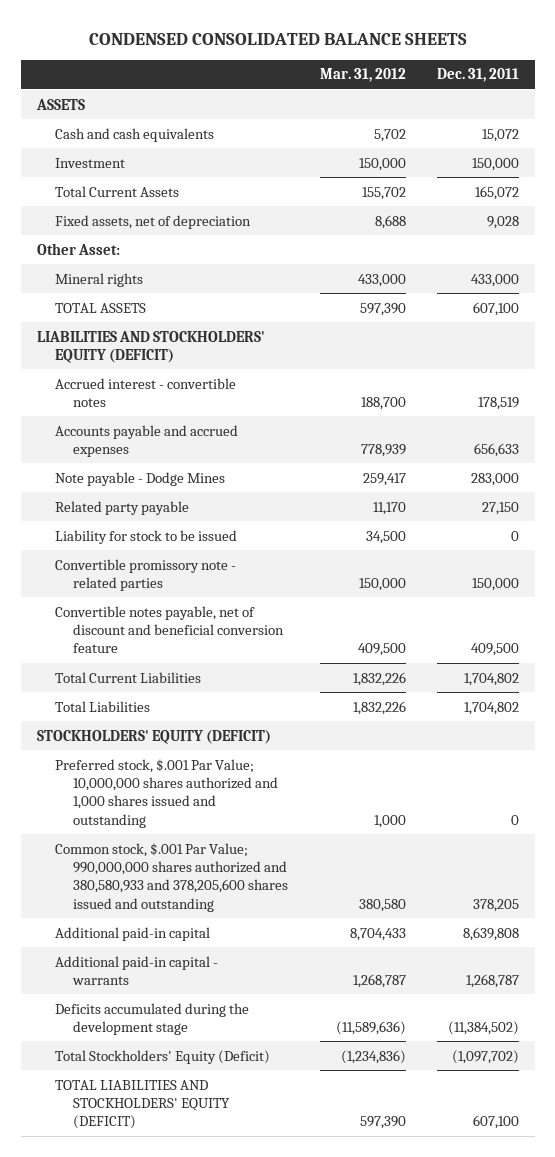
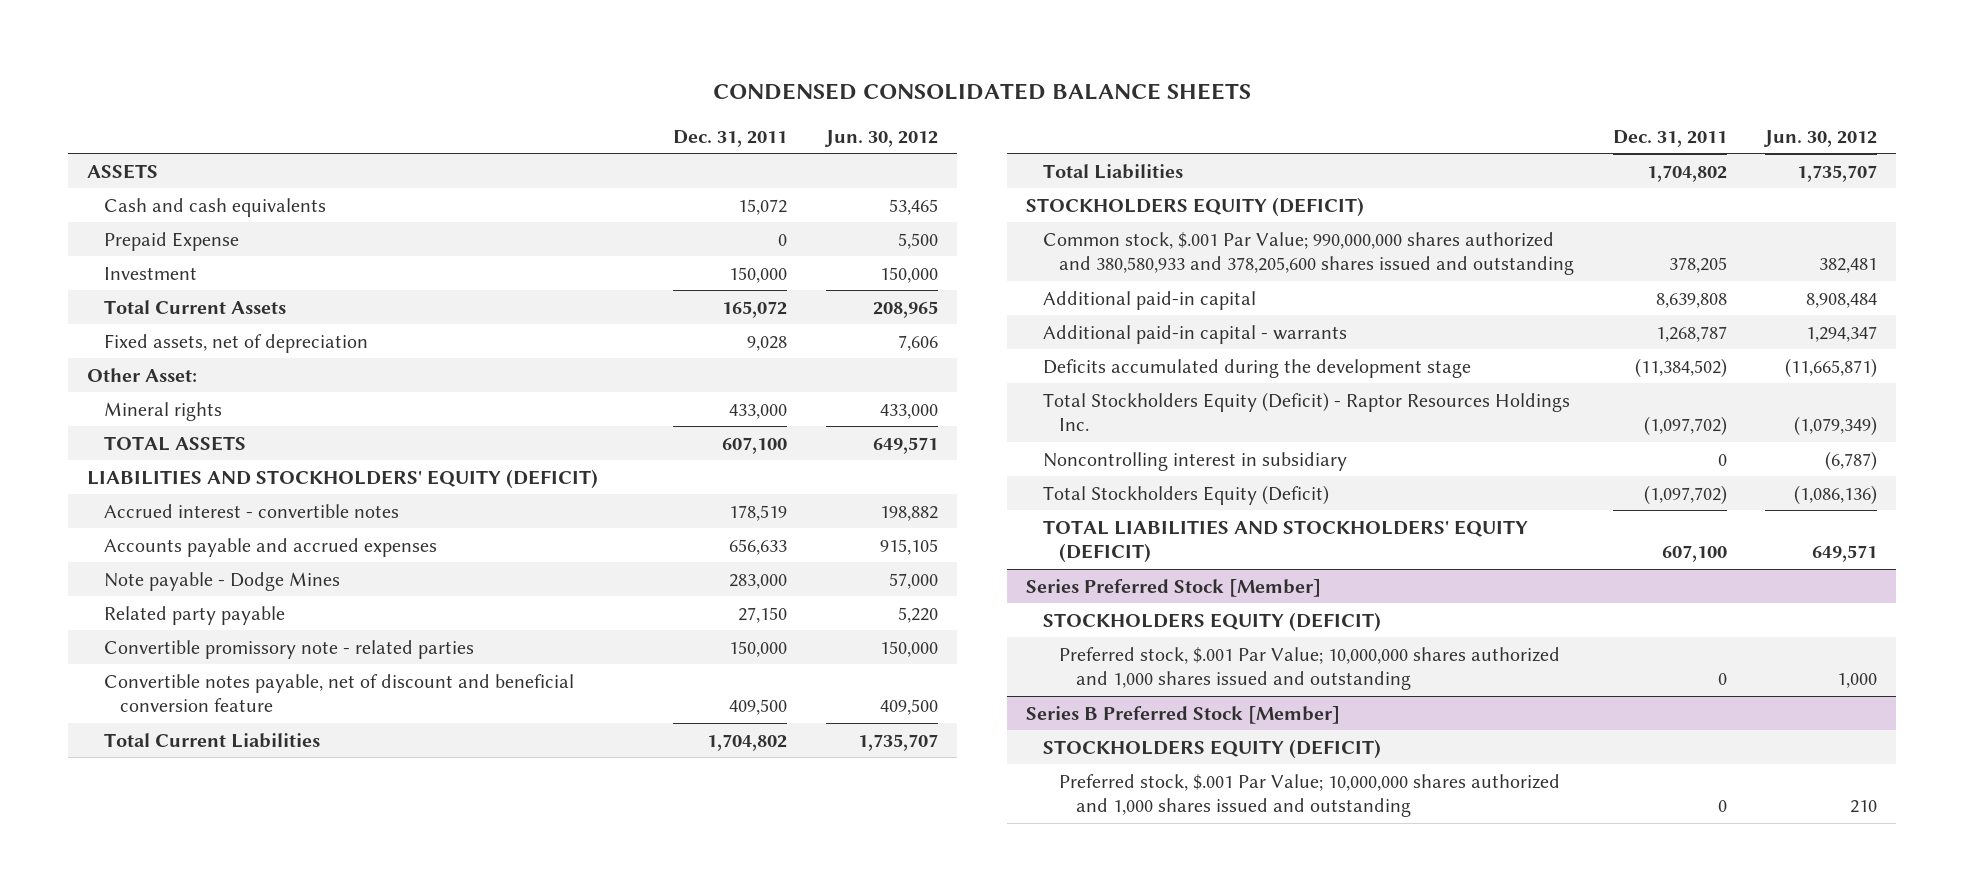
- | Mar. 31, 2012 | Dec. 31, 2011
+ | Dec. 31, 2011 | Jun. 30, 2012
+ Prepaid Expense | 0 | 5,500
- Liability for stock to be issued | 34,500 | 0
- STOCKHOLDERS' EQUITY (DEFICIT)
- Preferred stock, $.001 Par Value; 10,000,000 shares authorized and 1,000 shares issued and outstanding | 1,000 | 0
+ STOCKHOLDERS EQUITY (DEFICIT)
- Total Stockholders' Equity (Deficit) | (1,234,836) | (1,097,702)
+ Total Stockholders Equity (Deficit) - Raptor Resources Holdings Inc. | (1,097,702) | (1,079,349)
+ Noncontrolling interest in subsidiary | 0 | (6,787)
+ Total Stockholders Equity (Deficit) | (1,097,702) | (1,086,136)
+ Series Preferred Stock [Member]
+ STOCKHOLDERS EQUITY (DEFICIT)
+ Preferred stock, $.001 Par Value; 10,000,000 shares authorized and 1,000 shares issued and outstanding | 0 | 1,000
+ Series B Preferred Stock [Member]
+ STOCKHOLDERS EQUITY (DEFICIT)
+ Preferred stock, $.001 Par Value; 10,000,000 shares authorized and 1,000 shares issued and outstanding | 0 | 210

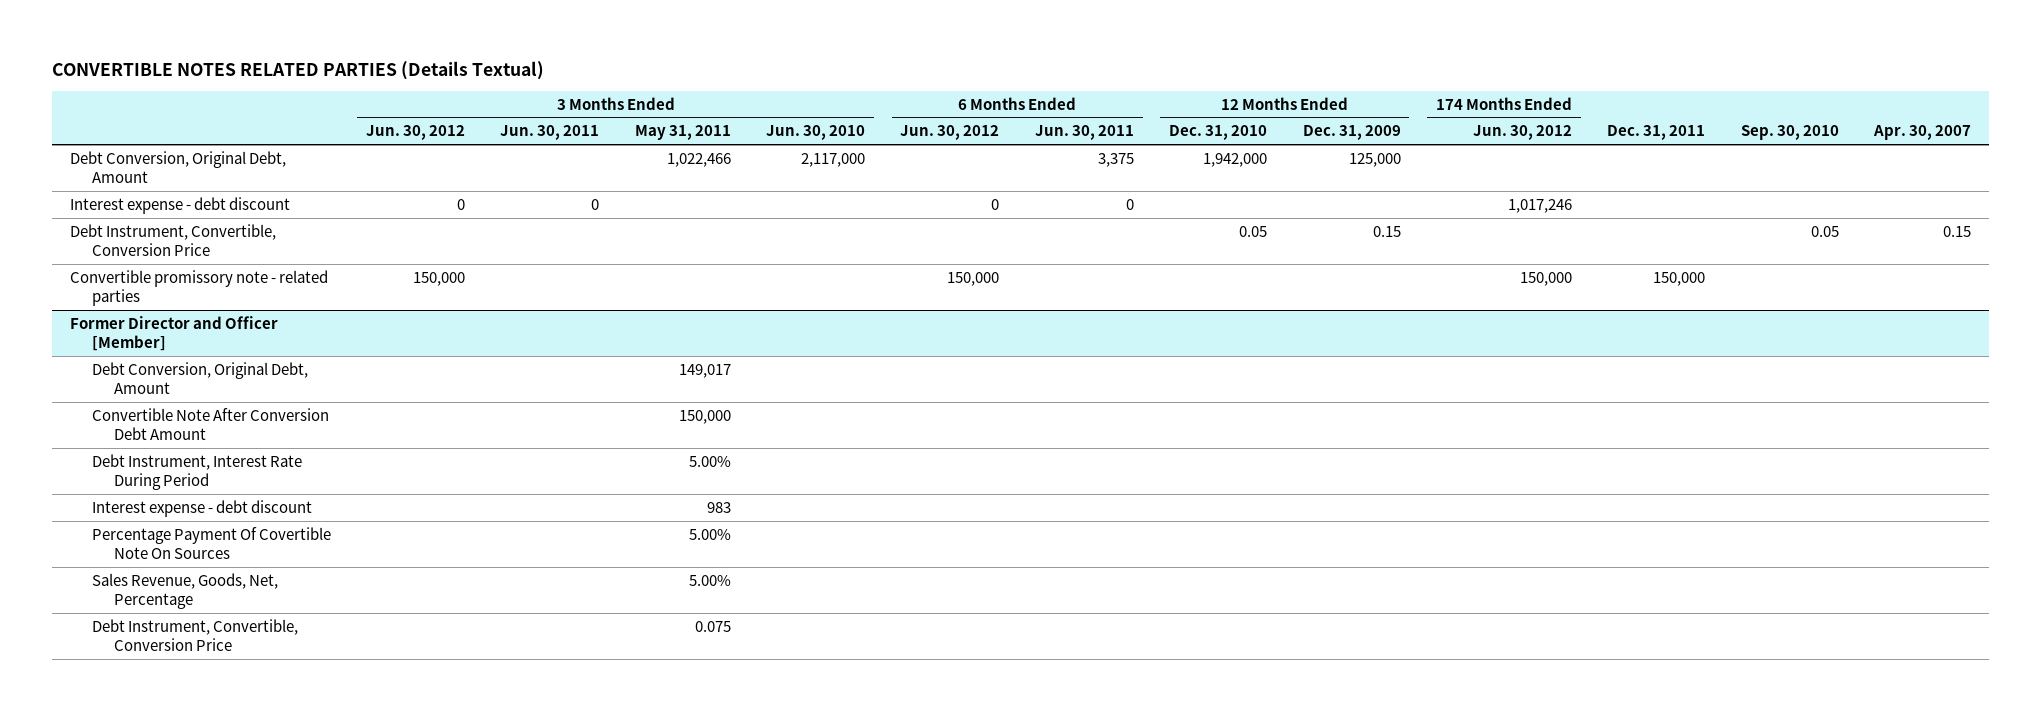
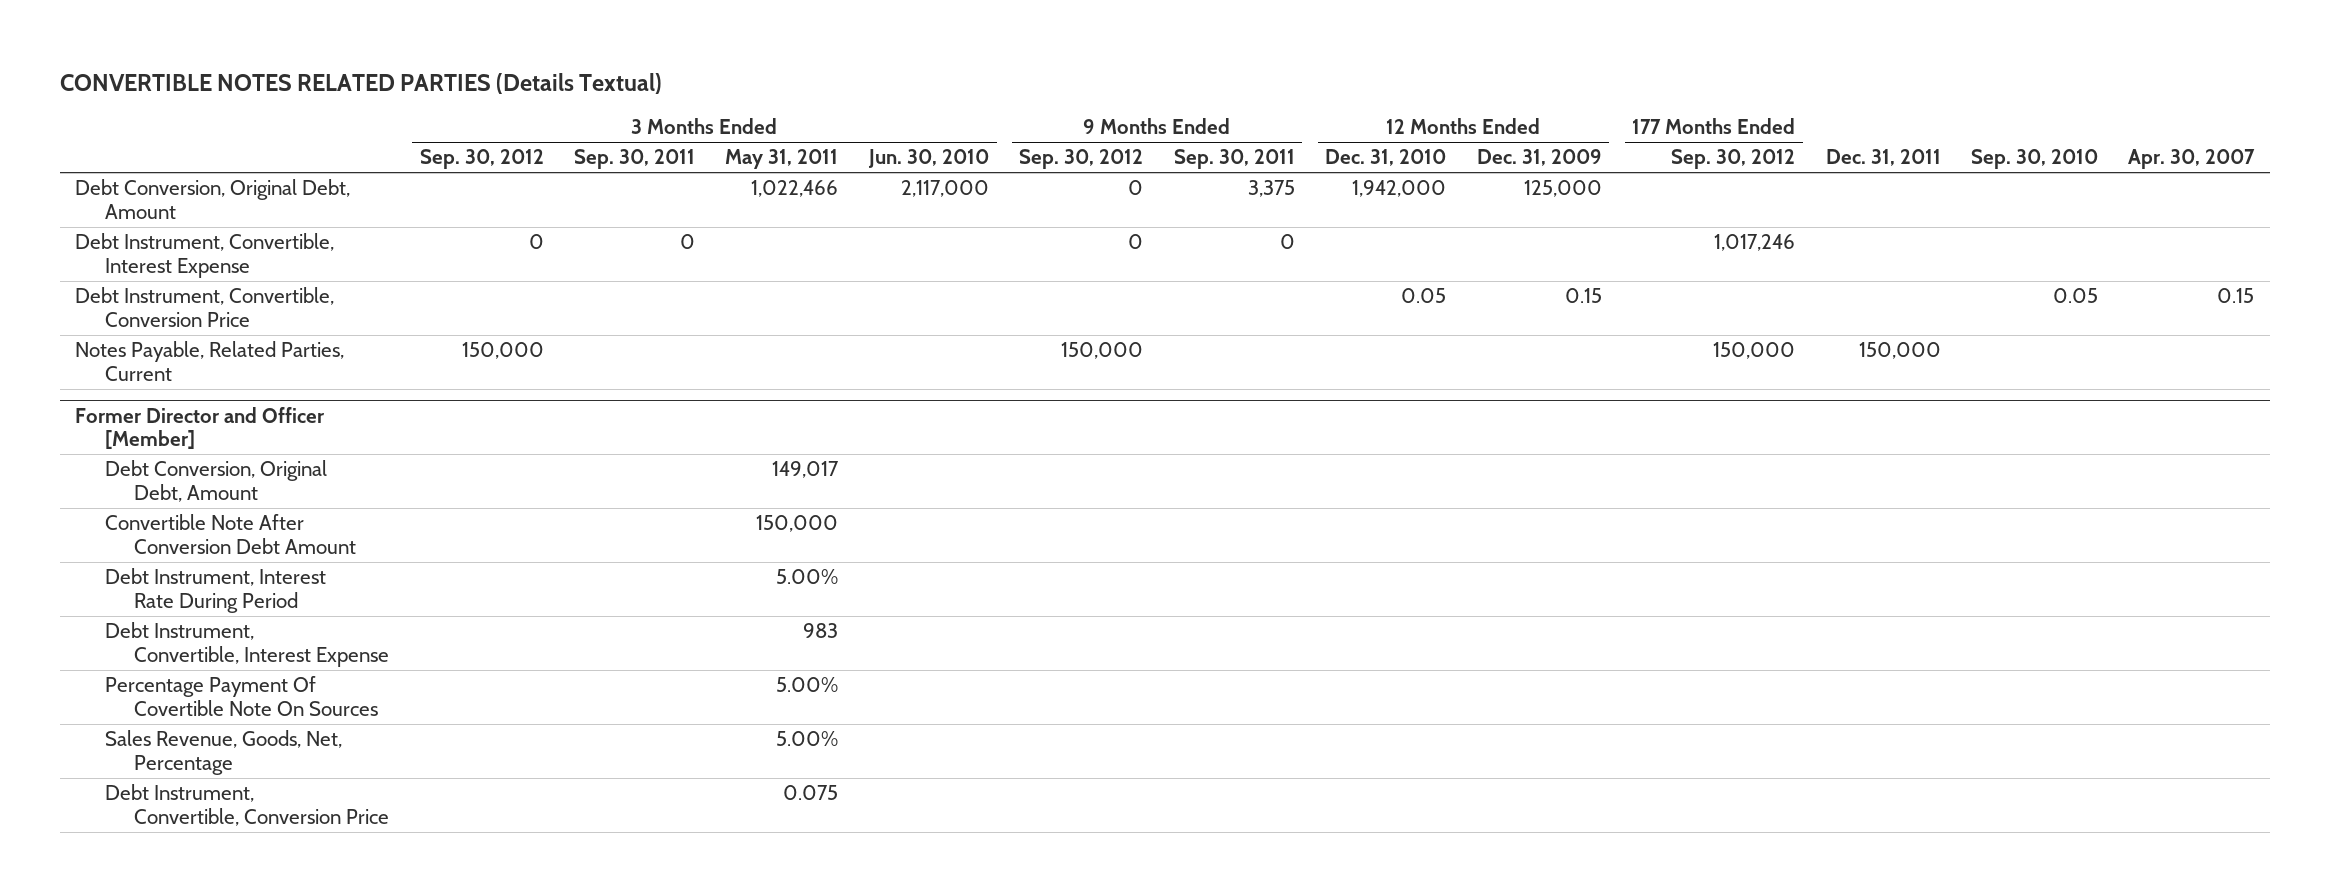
- | 3 Months Ended Jun. 30, 2012 | 3 Months Ended Jun. 30, 2011 | 3 Months Ended May 31, 2011 | 3 Months Ended Jun. 30, 2010 | 6 Months Ended Jun. 30, 2012 | 6 Months Ended Jun. 30, 2011 | 12 Months Ended Dec. 31, 2010 | 12 Months Ended Dec. 31, 2009 | 174 Months Ended Jun. 30, 2012 | Dec. 31, 2011 | Sep. 30, 2010 | Apr. 30, 2007
+ | 3 Months Ended Sep. 30, 2012 | 3 Months Ended Sep. 30, 2011 | 3 Months Ended May 31, 2011 | 3 Months Ended Jun. 30, 2010 | 9 Months Ended Sep. 30, 2012 | 9 Months Ended Sep. 30, 2011 | 12 Months Ended Dec. 31, 2010 | 12 Months Ended Dec. 31, 2009 | 177 Months Ended Sep. 30, 2012 | Dec. 31, 2011 | Sep. 30, 2010 | Apr. 30, 2007
- Interest expense - debt discount | 0 | 0 | | | 0 | 0 | | | 1,017,246 | | |
+ Debt Instrument, Convertible, Interest Expense | 0 | 0 | | | 0 | 0 | | | 1,017,246 | | |
- Convertible promissory note - related parties | 150,000 | | | | 150,000 | | | | 150,000 | 150,000 | |
+ Notes Payable, Related Parties, Current | 150,000 | | | | 150,000 | | | | 150,000 | 150,000 | |
@ Former Director and Officer [Member]
- Interest expense - debt discount | | | 983 | | | | | | | | |
+ Debt Instrument, Convertible, Interest Expense | | | 983 | | | | | | | | |

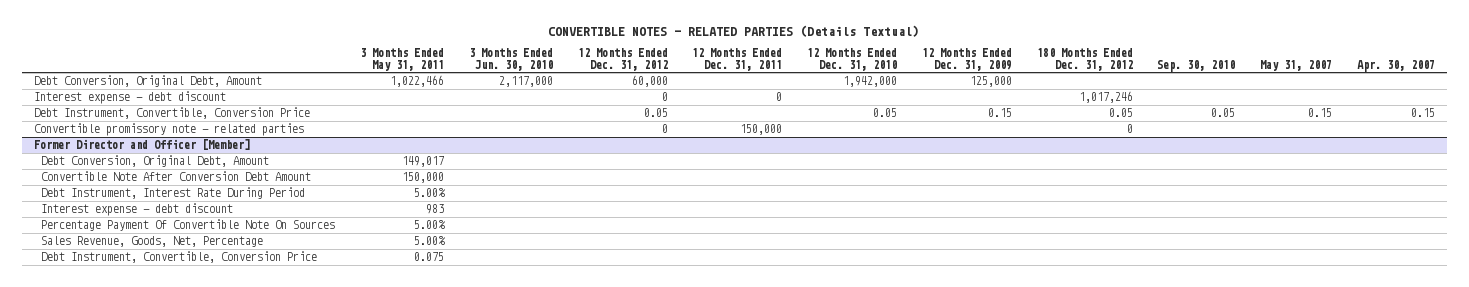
- CONVERTIBLE NOTES RELATED PARTIES (Details Textual)
+ CONVERTIBLE NOTES - RELATED PARTIES (Details Textual)
- | 3 Months Ended Sep. 30, 2012 | 3 Months Ended Sep. 30, 2011 | 3 Months Ended May 31, 2011 | 3 Months Ended Jun. 30, 2010 | 9 Months Ended Sep. 30, 2012 | 9 Months Ended Sep. 30, 2011 | 12 Months Ended Dec. 31, 2010 | 12 Months Ended Dec. 31, 2009 | 177 Months Ended Sep. 30, 2012 | Dec. 31, 2011 | Sep. 30, 2010 | Apr. 30, 2007
+ | 3 Months Ended May 31, 2011 | 3 Months Ended Jun. 30, 2010 | 12 Months Ended Dec. 31, 2012 | 12 Months Ended Dec. 31, 2011 | 12 Months Ended Dec. 31, 2010 | 12 Months Ended Dec. 31, 2009 | 180 Months Ended Dec. 31, 2012 | Sep. 30, 2010 | May 31, 2007 | Apr. 30, 2007
- Debt Instrument, Convertible, Interest Expense | 0 | 0 | | | 0 | 0 | | | 1,017,246 | | |
+ Interest expense - debt discount | | | 0 | 0 | | | 1,017,246 | | |
- Notes Payable, Related Parties, Current | 150,000 | | | | 150,000 | | | | 150,000 | 150,000 | |
+ Convertible promissory note - related parties | | | 0 | 150,000 | | | 0 | | |
@ Former Director and Officer [Member]
- Debt Instrument, Convertible, Interest Expense | | | 983 | | | | | | | | |
- Percentage Payment Of Covertible Note On Sources | | | 5.00% | | | | | | | | |
+ Interest expense - debt discount | 983 | | | | | | | | |
+ Percentage Payment Of Convertible Note On Sources | 5.00% | | | | | | | | |

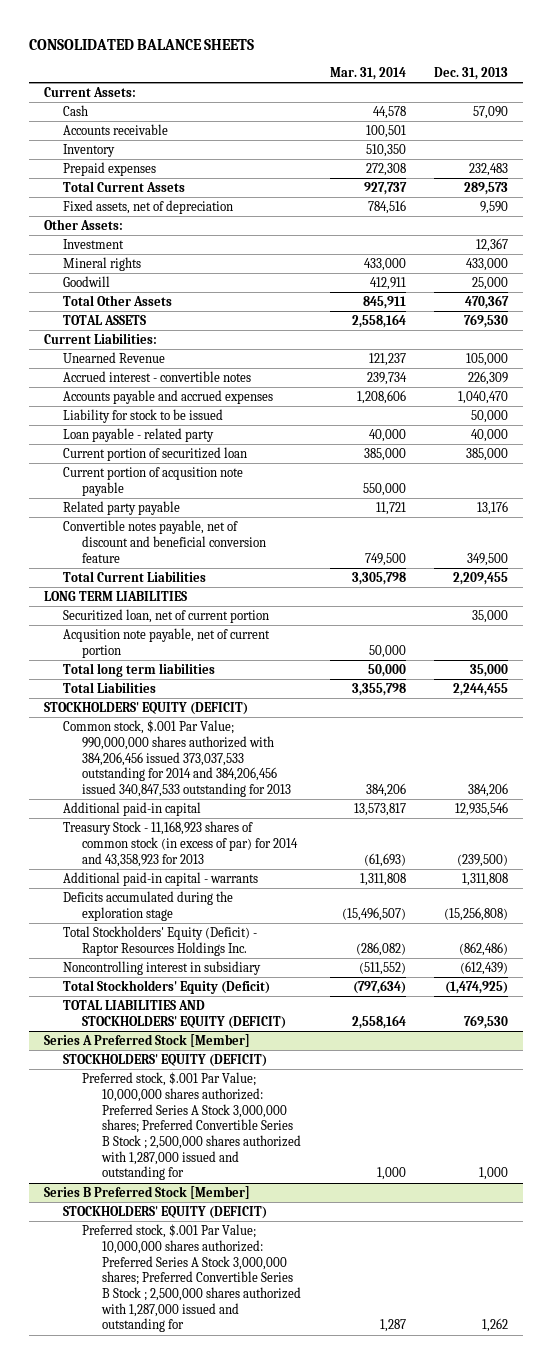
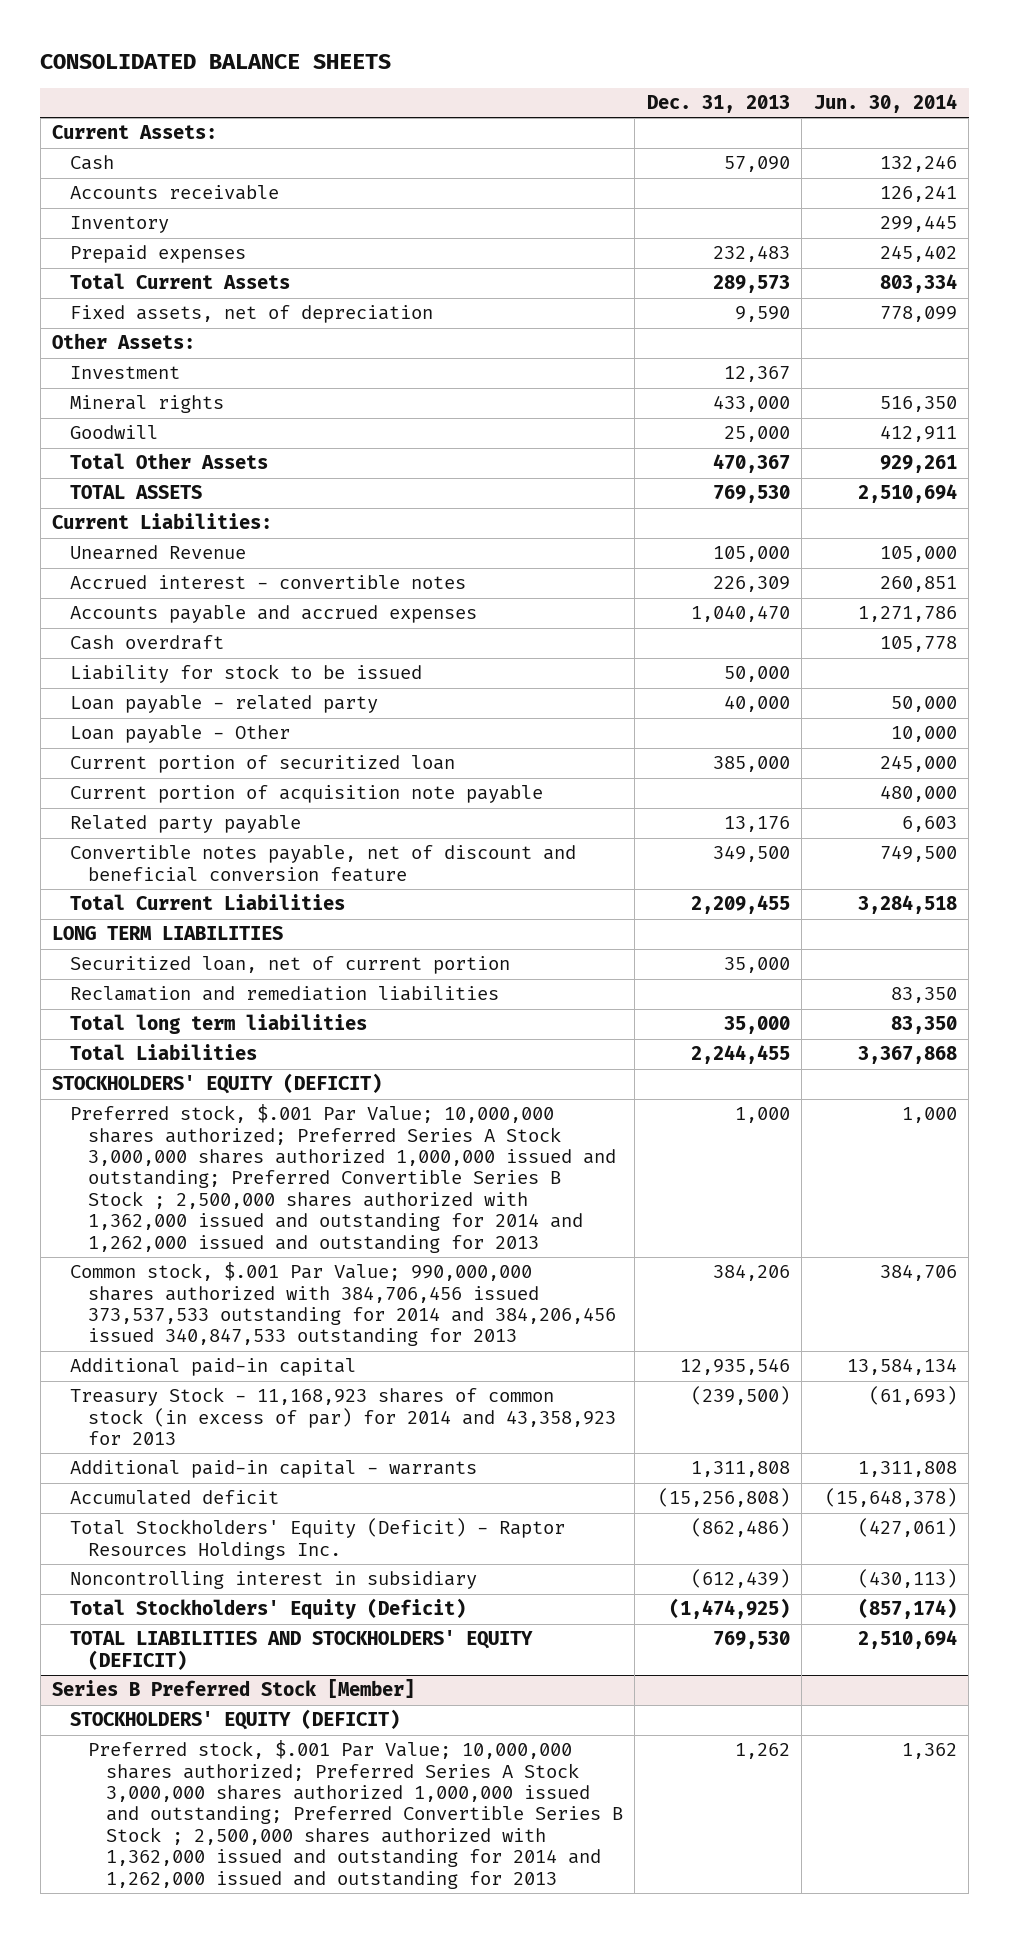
- | Mar. 31, 2014 | Dec. 31, 2013
+ | Dec. 31, 2013 | Jun. 30, 2014
+ Cash overdraft | | 105,778
+ Loan payable - Other | | 10,000
- Current portion of acqusition note payable | 550,000 |
+ Current portion of acquisition note payable | | 480,000
- Acqusition note payable, net of current portion | 50,000 |
+ Reclamation and remediation liabilities | | 83,350
- Common stock, $.001 Par Value; 990,000,000 shares authorized with 384,206,456 issued 373,037,533 outstanding for 2014 and 384,206,456 issued 340,847,533 outstanding for 2013 | 384,206 | 384,206
+ Preferred stock, $.001 Par Value; 10,000,000 shares authorized; Preferred Series A Stock 3,000,000 shares authorized 1,000,000 issued and outstanding; Preferred Convertible Series B Stock ; 2,500,000 shares authorized with 1,362,000 issued and outstanding for 2014 and 1,262,000 issued and outstanding for 2013 | 1,000 | 1,000
+ Common stock, $.001 Par Value; 990,000,000 shares authorized with 384,706,456 issued 373,537,533 outstanding for 2014 and 384,206,456 issued 340,847,533 outstanding for 2013 | 384,206 | 384,706
- Deficits accumulated during the exploration stage | (15,496,507) | (15,256,808)
+ Accumulated deficit | (15,256,808) | (15,648,378)
- Series A Preferred Stock [Member]
- STOCKHOLDERS' EQUITY (DEFICIT)
- Preferred stock, $.001 Par Value; 10,000,000 shares authorized: Preferred Series A Stock 3,000,000 shares; Preferred Convertible Series B Stock ; 2,500,000 shares authorized with 1,287,000 issued and outstanding for | 1,000 | 1,000
@ Series B Preferred Stock [Member]
- Preferred stock, $.001 Par Value; 10,000,000 shares authorized: Preferred Series A Stock 3,000,000 shares; Preferred Convertible Series B Stock ; 2,500,000 shares authorized with 1,287,000 issued and outstanding for | 1,287 | 1,262
+ Preferred stock, $.001 Par Value; 10,000,000 shares authorized; Preferred Series A Stock 3,000,000 shares authorized 1,000,000 issued and outstanding; Preferred Convertible Series B Stock ; 2,500,000 shares authorized with 1,362,000 issued and outstanding for 2014 and 1,262,000 issued and outstanding for 2013 | 1,262 | 1,362

